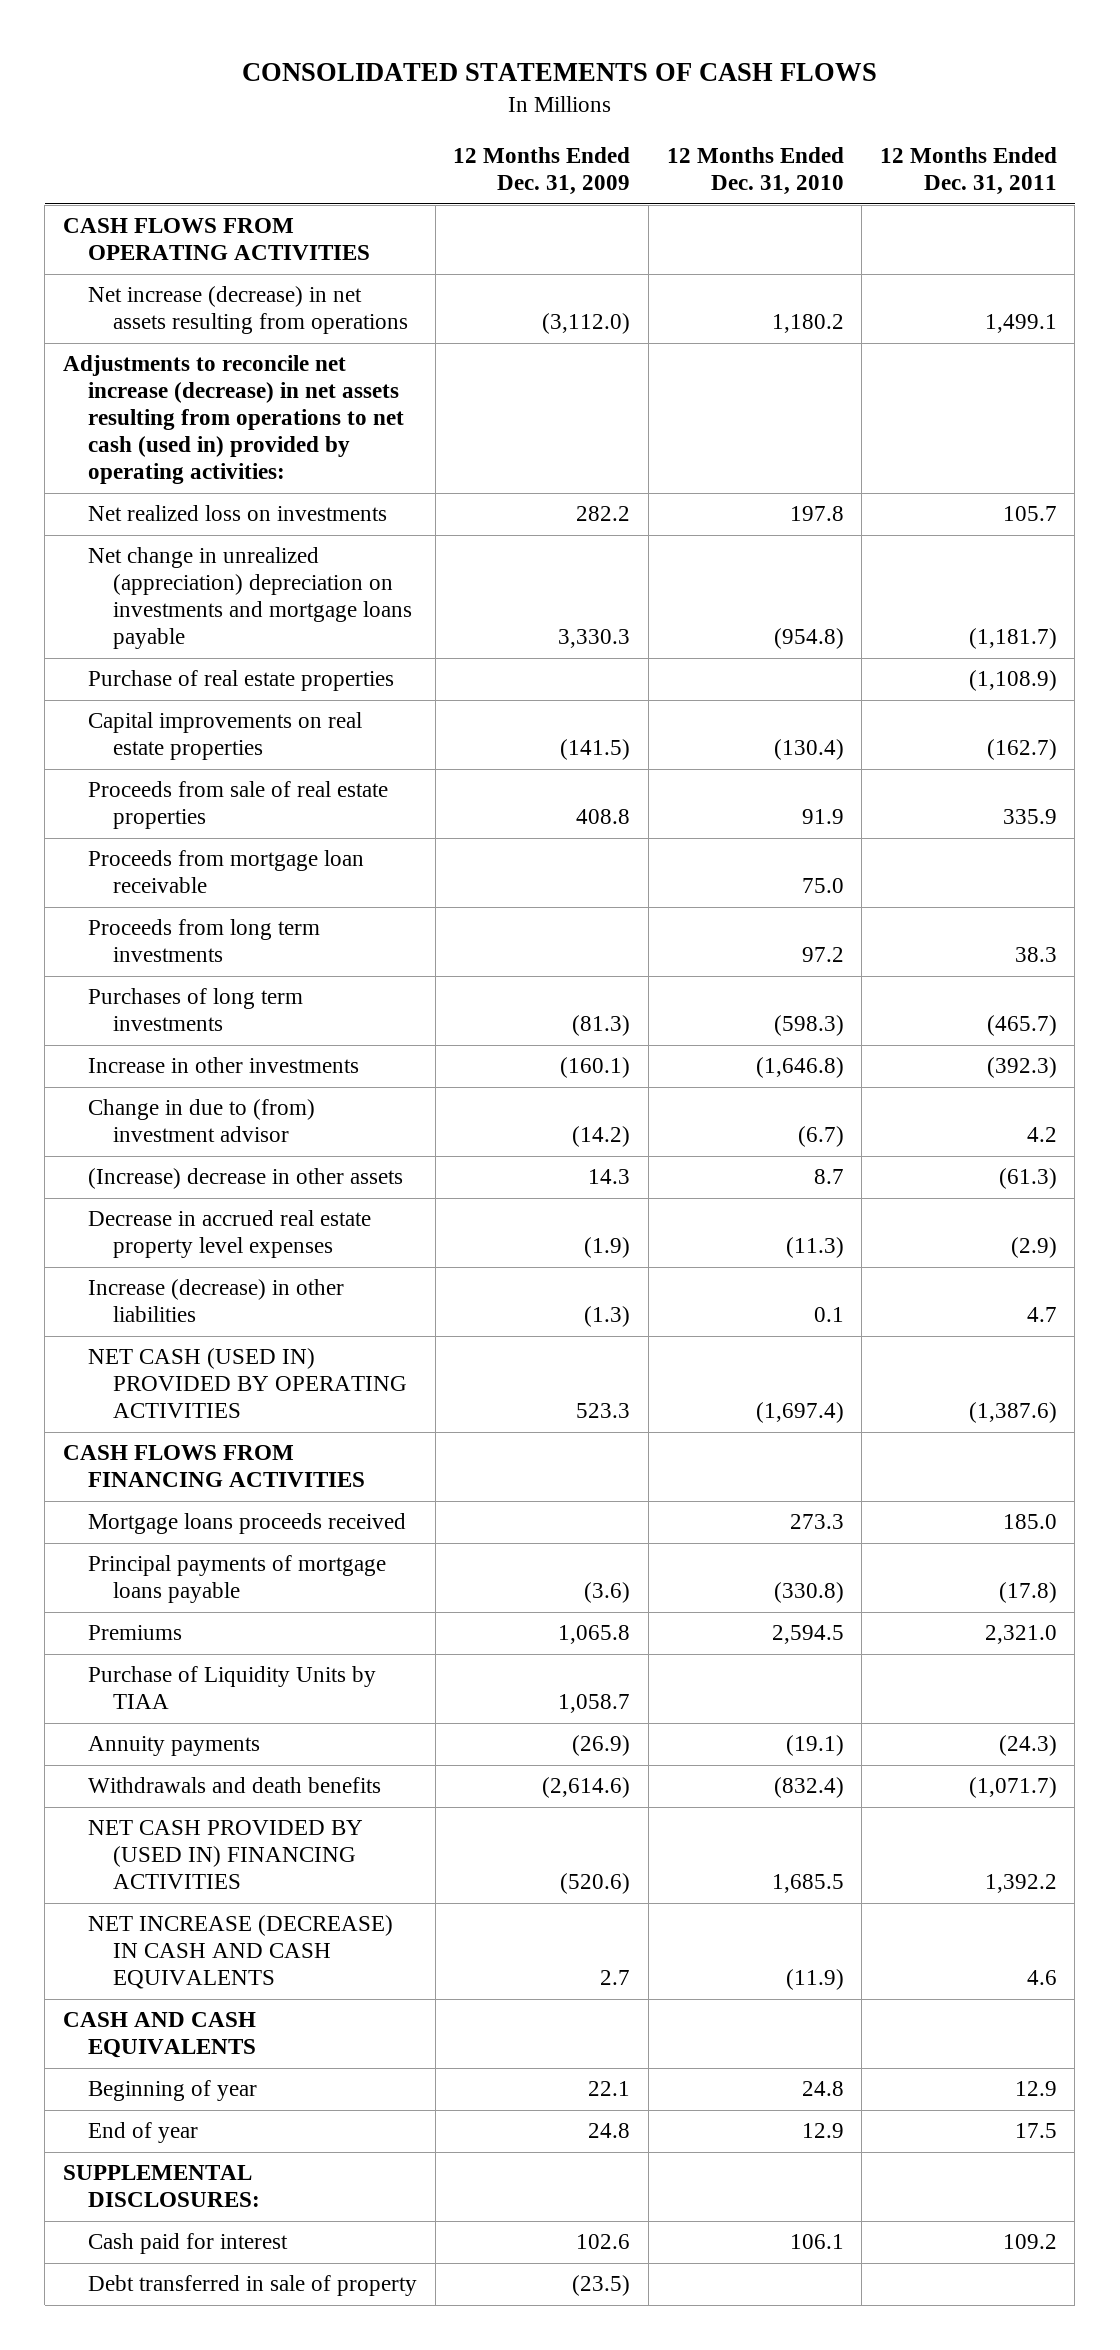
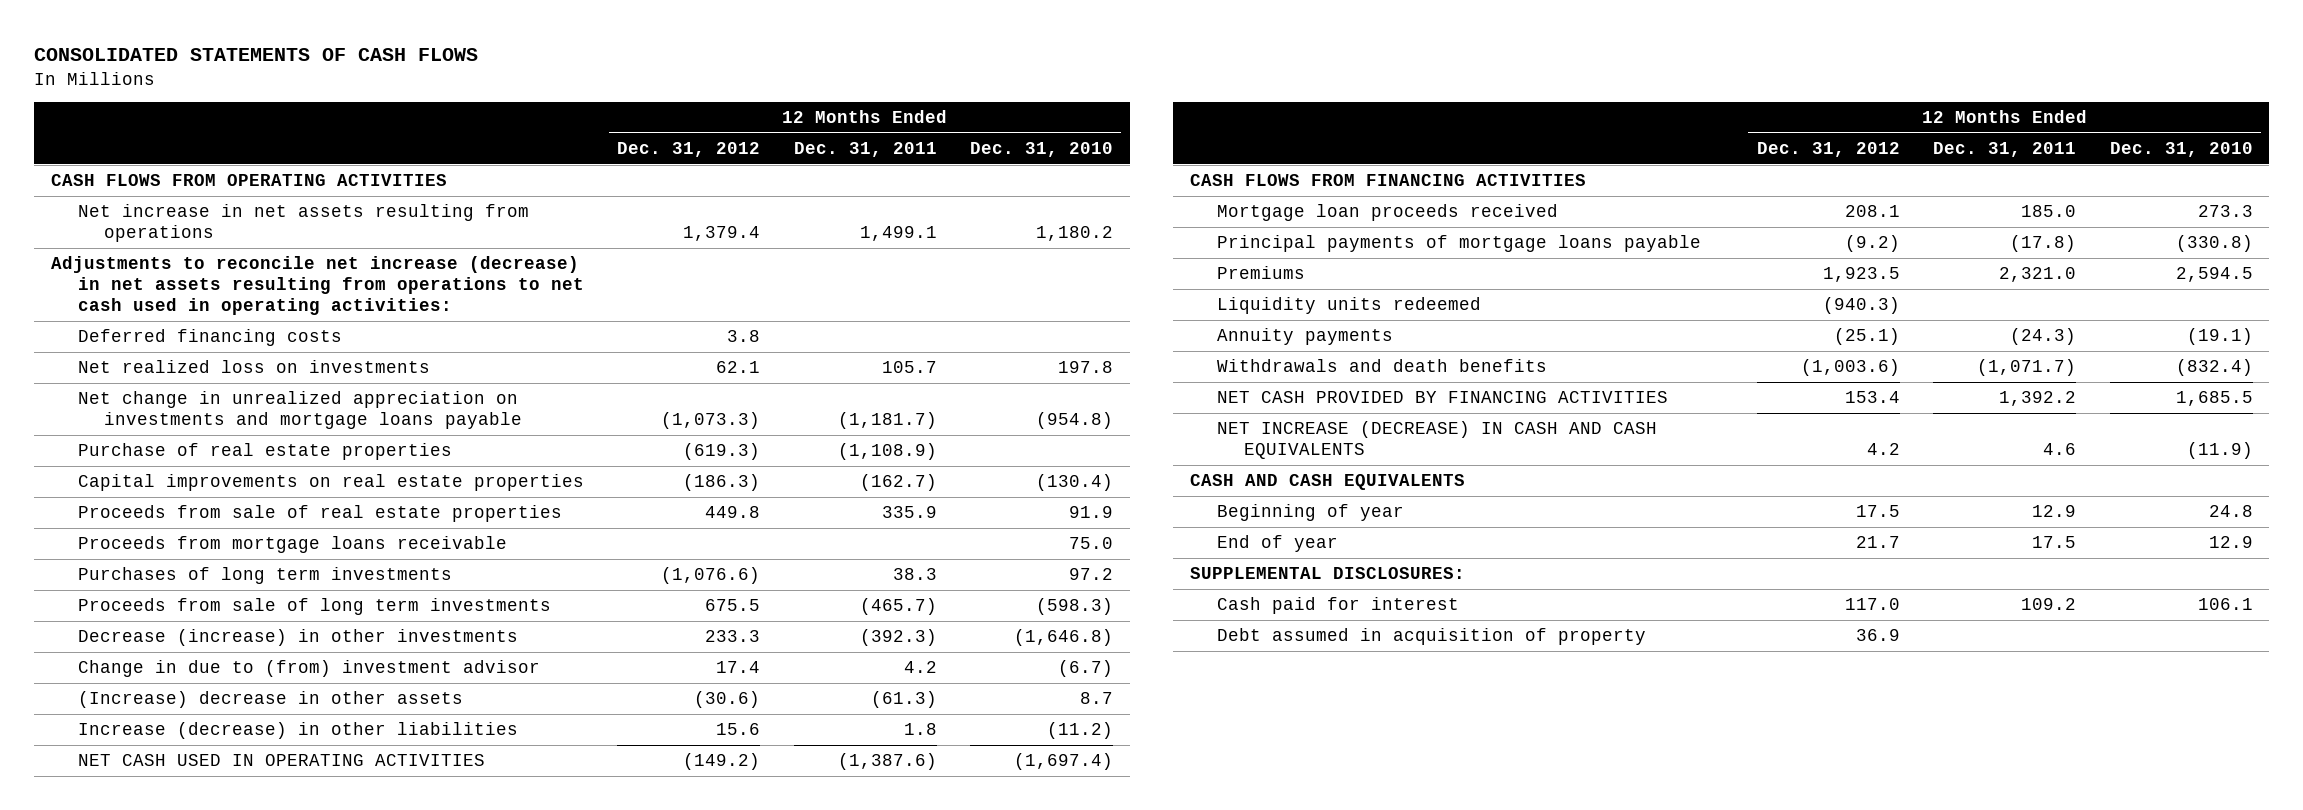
- | 12 Months Ended Dec. 31, 2009 | 12 Months Ended Dec. 31, 2010 | 12 Months Ended Dec. 31, 2011
+ | 12 Months Ended Dec. 31, 2012 | 12 Months Ended Dec. 31, 2011 | 12 Months Ended Dec. 31, 2010
- Net increase (decrease) in net assets resulting from operations | (3,112.0) | 1,180.2 | 1,499.1
- Adjustments to reconcile net increase (decrease) in net assets resulting from operations to net cash (used in) provided by operating activities:
+ Net increase in net assets resulting from operations | 1,379.4 | 1,499.1 | 1,180.2
+ Adjustments to reconcile net increase (decrease) in net assets resulting from operations to net cash used in operating activities:
+ Deferred financing costs | 3.8 | |
- Net change in unrealized (appreciation) depreciation on investments and mortgage loans payable | 3,330.3 | (954.8) | (1,181.7)
+ Net change in unrealized appreciation on investments and mortgage loans payable | (1,073.3) | (1,181.7) | (954.8)
- Proceeds from mortgage loan receivable | | 75.0 |
- Proceeds from long term investments | | 97.2 | 38.3
- Purchases of long term investments | (81.3) | (598.3) | (465.7)
- Increase in other investments | (160.1) | (1,646.8) | (392.3)
+ Proceeds from mortgage loans receivable | | | 75.0
+ Purchases of long term investments | (1,076.6) | 38.3 | 97.2
+ Proceeds from sale of long term investments | 675.5 | (465.7) | (598.3)
+ Decrease (increase) in other investments | 233.3 | (392.3) | (1,646.8)
- Decrease in accrued real estate property level expenses | (1.9) | (11.3) | (2.9)
- Increase (decrease) in other liabilities | (1.3) | 0.1 | 4.7
- NET CASH (USED IN) PROVIDED BY OPERATING ACTIVITIES | 523.3 | (1,697.4) | (1,387.6)
+ Increase (decrease) in other liabilities | 15.6 | 1.8 | (11.2)
+ NET CASH USED IN OPERATING ACTIVITIES | (149.2) | (1,387.6) | (1,697.4)
- Mortgage loans proceeds received | | 273.3 | 185.0
+ Mortgage loan proceeds received | 208.1 | 185.0 | 273.3
- Purchase of Liquidity Units by TIAA | 1,058.7 | |
+ Liquidity units redeemed | (940.3) | |
- NET CASH PROVIDED BY (USED IN) FINANCING ACTIVITIES | (520.6) | 1,685.5 | 1,392.2
+ NET CASH PROVIDED BY FINANCING ACTIVITIES | 153.4 | 1,392.2 | 1,685.5
- Debt transferred in sale of property | (23.5) | |
+ Debt assumed in acquisition of property | 36.9 | |

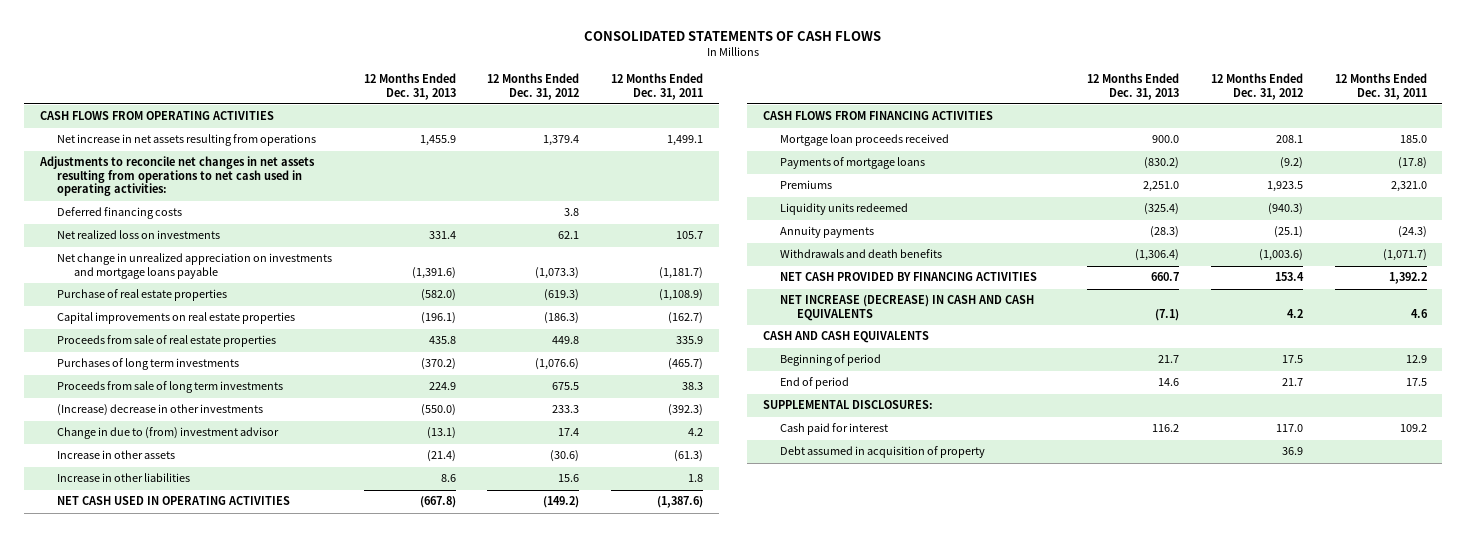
- | 12 Months Ended Dec. 31, 2012 | 12 Months Ended Dec. 31, 2011 | 12 Months Ended Dec. 31, 2010
+ | 12 Months Ended Dec. 31, 2013 | 12 Months Ended Dec. 31, 2012 | 12 Months Ended Dec. 31, 2011
- Adjustments to reconcile net increase (decrease) in net assets resulting from operations to net cash used in operating activities:
+ Adjustments to reconcile net changes in net assets resulting from operations to net cash used in operating activities:
- Proceeds from mortgage loans receivable | | | 75.0
- Purchases of long term investments | (1,076.6) | 38.3 | 97.2
- Proceeds from sale of long term investments | 675.5 | (465.7) | (598.3)
- Decrease (increase) in other investments | 233.3 | (392.3) | (1,646.8)
+ Purchases of long term investments | (370.2) | (1,076.6) | (465.7)
+ Proceeds from sale of long term investments | 224.9 | 675.5 | 38.3
+ (Increase) decrease in other investments | (550.0) | 233.3 | (392.3)
- (Increase) decrease in other assets | (30.6) | (61.3) | 8.7
- Increase (decrease) in other liabilities | 15.6 | 1.8 | (11.2)
+ Increase in other assets | (21.4) | (30.6) | (61.3)
+ Increase in other liabilities | 8.6 | 15.6 | 1.8
- Principal payments of mortgage loans payable | (9.2) | (17.8) | (330.8)
+ Payments of mortgage loans | (830.2) | (9.2) | (17.8)
- Beginning of year | 17.5 | 12.9 | 24.8
- End of year | 21.7 | 17.5 | 12.9
+ Beginning of period | 21.7 | 17.5 | 12.9
+ End of period | 14.6 | 21.7 | 17.5

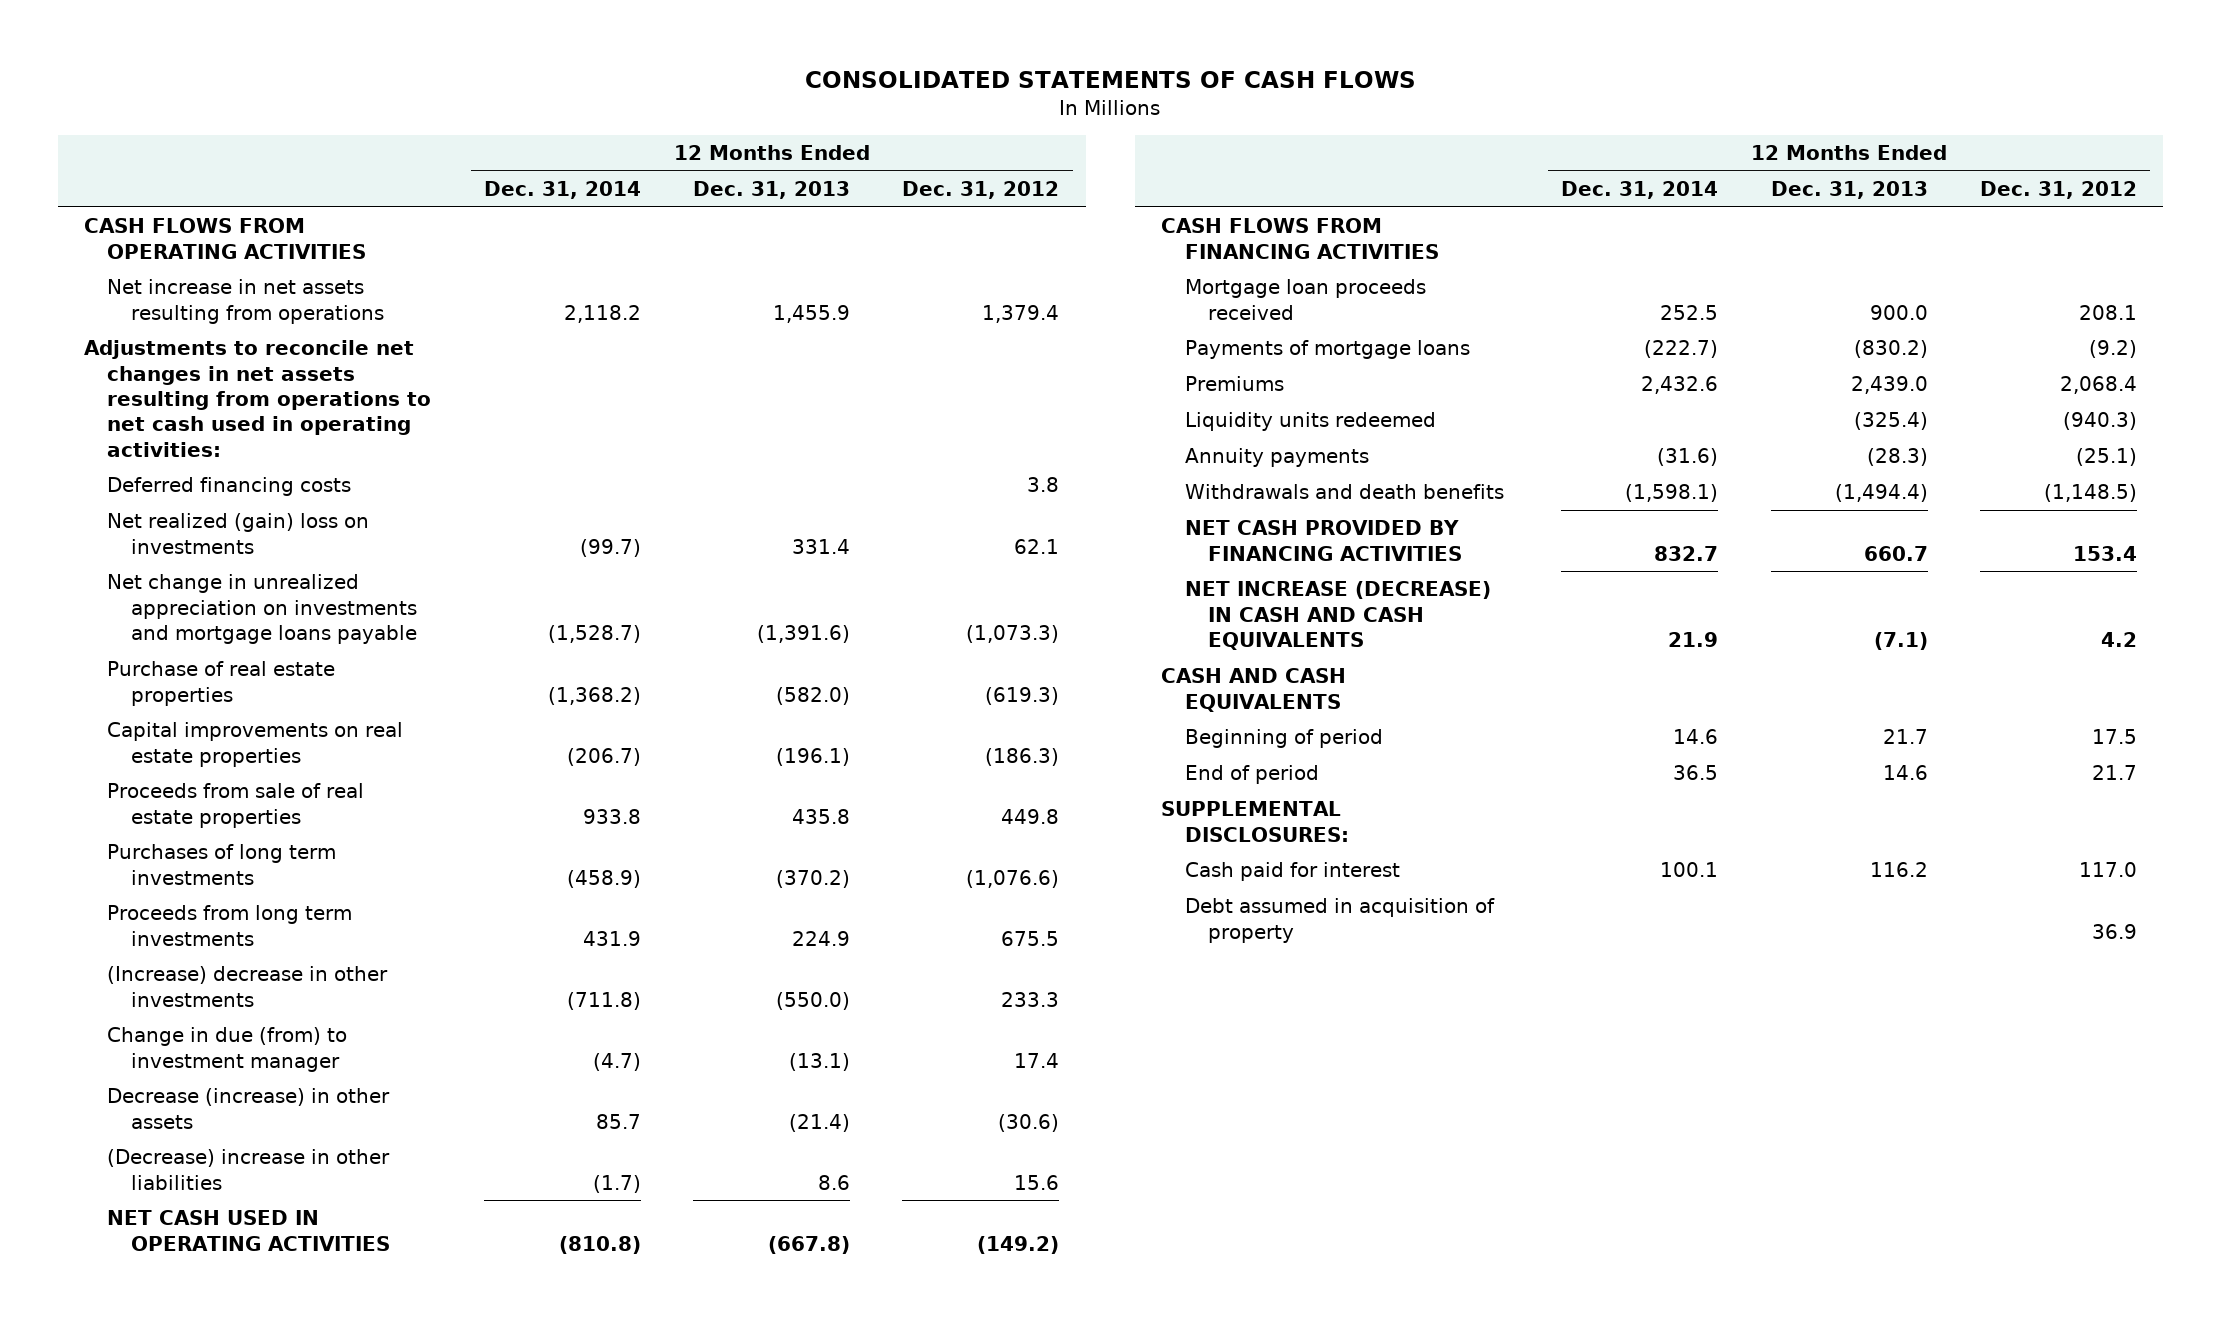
- | 12 Months Ended Dec. 31, 2013 | 12 Months Ended Dec. 31, 2012 | 12 Months Ended Dec. 31, 2011
+ | 12 Months Ended Dec. 31, 2014 | 12 Months Ended Dec. 31, 2013 | 12 Months Ended Dec. 31, 2012
- Net realized loss on investments | 331.4 | 62.1 | 105.7
+ Net realized (gain) loss on investments | (99.7) | 331.4 | 62.1
- Proceeds from sale of long term investments | 224.9 | 675.5 | 38.3
+ Proceeds from long term investments | 431.9 | 224.9 | 675.5
- Change in due to (from) investment advisor | (13.1) | 17.4 | 4.2
- Increase in other assets | (21.4) | (30.6) | (61.3)
- Increase in other liabilities | 8.6 | 15.6 | 1.8
+ Change in due (from) to investment manager | (4.7) | (13.1) | 17.4
+ Decrease (increase) in other assets | 85.7 | (21.4) | (30.6)
+ (Decrease) increase in other liabilities | (1.7) | 8.6 | 15.6
- Premiums | 2,251.0 | 1,923.5 | 2,321.0
+ Premiums | 2,432.6 | 2,439.0 | 2,068.4
- Withdrawals and death benefits | (1,306.4) | (1,003.6) | (1,071.7)
+ Withdrawals and death benefits | (1,598.1) | (1,494.4) | (1,148.5)

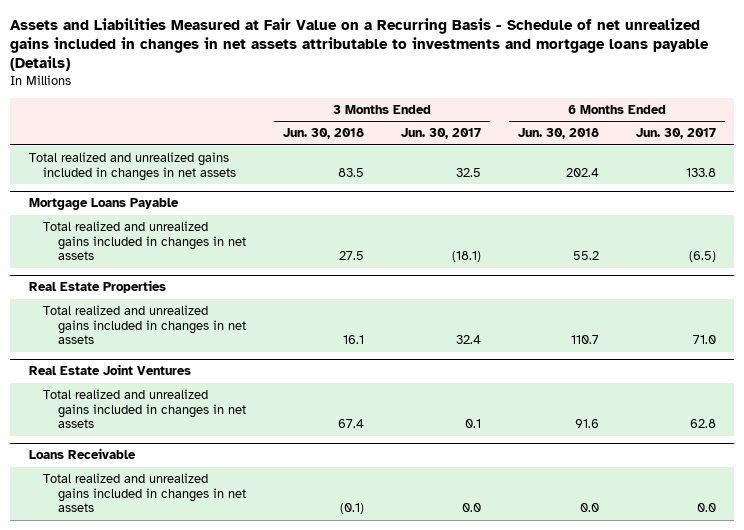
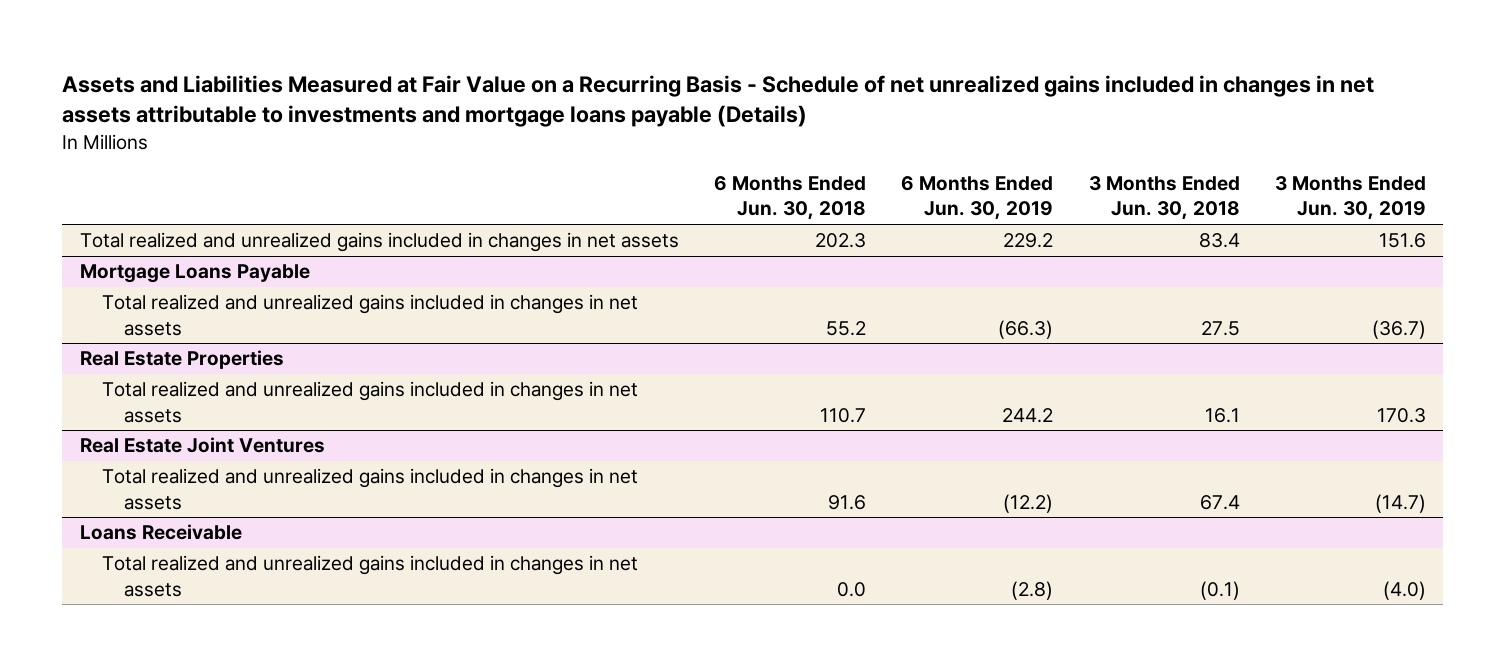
- | 3 Months Ended Jun. 30, 2018 | 3 Months Ended Jun. 30, 2017 | 6 Months Ended Jun. 30, 2018 | 6 Months Ended Jun. 30, 2017
+ | 6 Months Ended Jun. 30, 2018 | 6 Months Ended Jun. 30, 2019 | 3 Months Ended Jun. 30, 2018 | 3 Months Ended Jun. 30, 2019
- Total realized and unrealized gains included in changes in net assets | 83.5 | 32.5 | 202.4 | 133.8
+ Total realized and unrealized gains included in changes in net assets | 202.3 | 229.2 | 83.4 | 151.6

